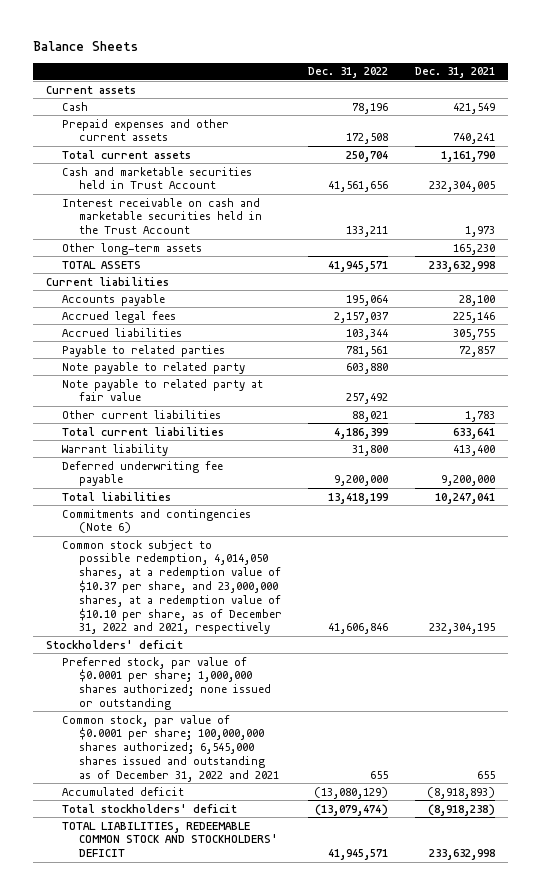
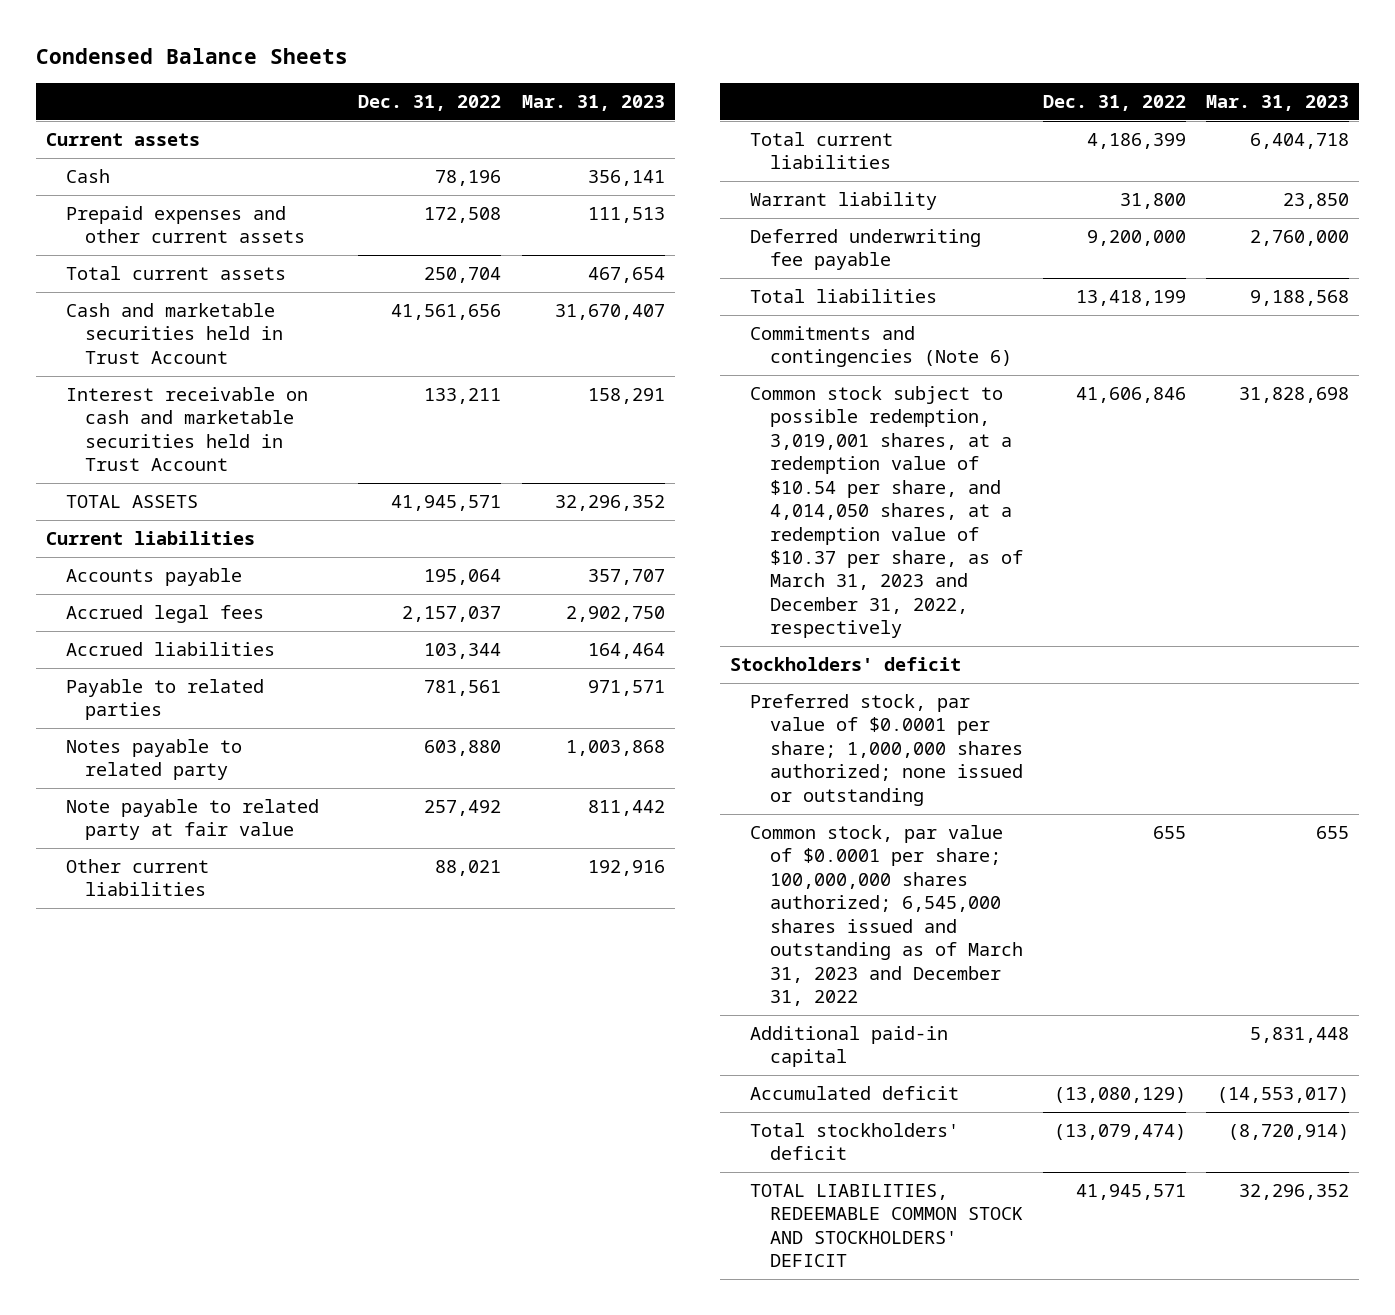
- Balance Sheets
+ Condensed Balance Sheets
- | Dec. 31, 2022 | Dec. 31, 2021
+ | Dec. 31, 2022 | Mar. 31, 2023
- Interest receivable on cash and marketable securities held in the Trust Account | 133,211 | 1,973
- Other long-term assets | | 165,230
+ Interest receivable on cash and marketable securities held in Trust Account | 133,211 | 158,291
- Note payable to related party | 603,880 |
+ Notes payable to related party | 603,880 | 1,003,868
- Common stock subject to possible redemption, 4,014,050 shares, at a redemption value of $10.37 per share, and 23,000,000 shares, at a redemption value of $10.10 per share, as of December 31, 2022 and 2021, respectively | 41,606,846 | 232,304,195
+ Common stock subject to possible redemption, 3,019,001 shares, at a redemption value of $10.54 per share, and 4,014,050 shares, at a redemption value of $10.37 per share, as of March 31, 2023 and December 31, 2022, respectively | 41,606,846 | 31,828,698
- Common stock, par value of $0.0001 per share; 100,000,000 shares authorized; 6,545,000 shares issued and outstanding as of December 31, 2022 and 2021 | 655 | 655
+ Common stock, par value of $0.0001 per share; 100,000,000 shares authorized; 6,545,000 shares issued and outstanding as of March 31, 2023 and December 31, 2022 | 655 | 655
+ Additional paid-in capital | | 5,831,448

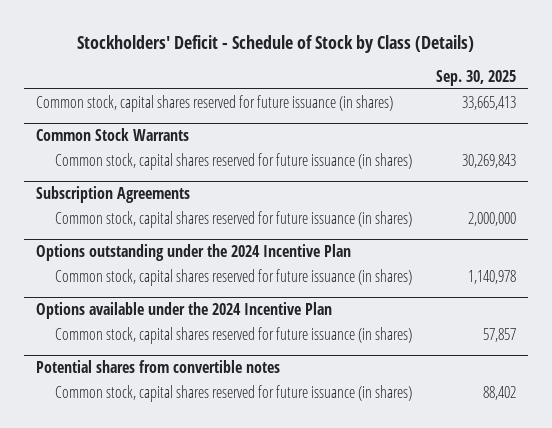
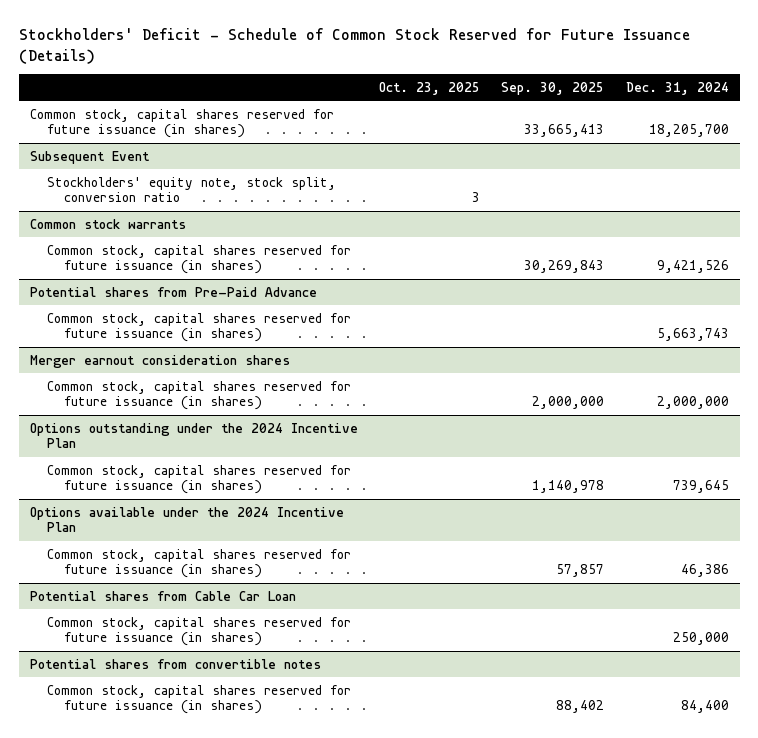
- Stockholders' Deficit - Schedule of Stock by Class (Details)
+ Stockholders' Deficit - Schedule of Common Stock Reserved for Future Issuance (Details)
- | Sep. 30, 2025
+ | Oct. 23, 2025 | Sep. 30, 2025 | Dec. 31, 2024
- Common Stock Warrants
+ Subsequent Event
+ Stockholders' equity note, stock split, conversion ratio | 3 | |
+ Common stock warrants
- Subscription Agreements
+ Potential shares from Pre-Paid Advance
+ Common stock, capital shares reserved for future issuance (in shares) | | | 5,663,743
+ Merger earnout consideration shares
+ Potential shares from Cable Car Loan
+ Common stock, capital shares reserved for future issuance (in shares) | | | 250,000

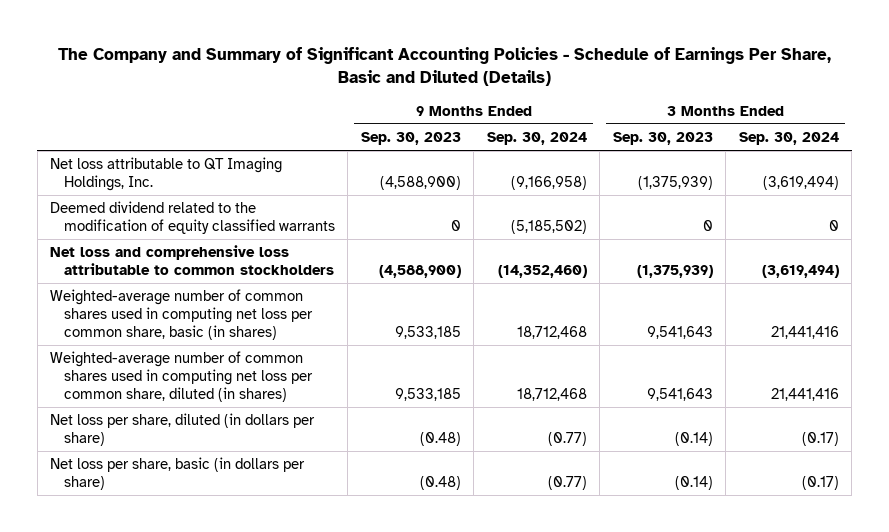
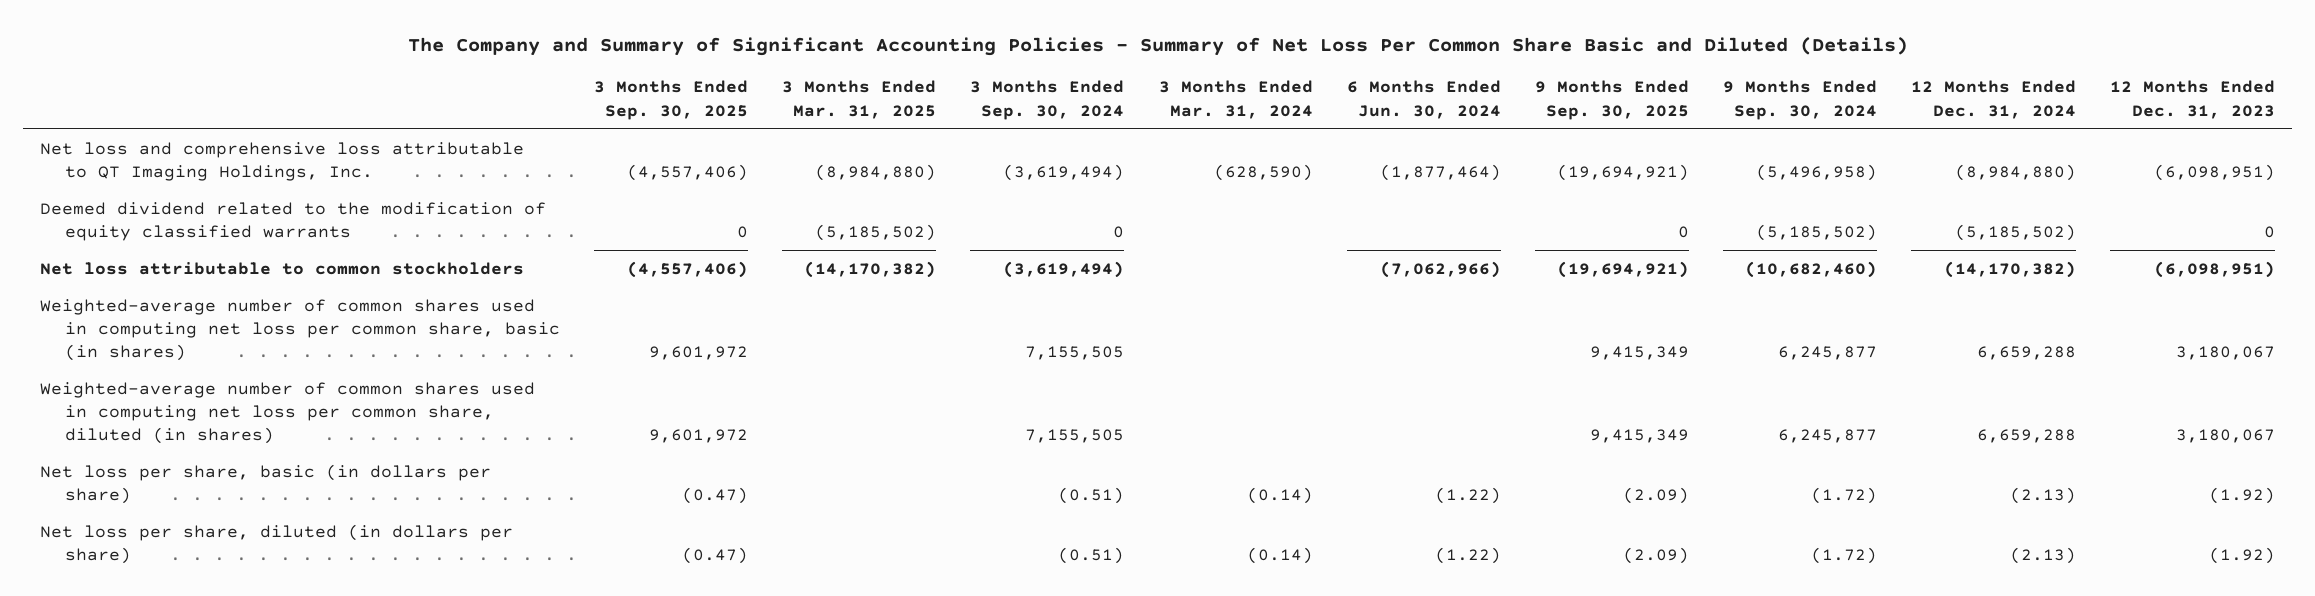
- The Company and Summary of Significant Accounting Policies - Schedule of Earnings Per Share, Basic and Diluted (Details)
+ The Company and Summary of Significant Accounting Policies - Summary of Net Loss Per Common Share Basic and Diluted (Details)
- | 9 Months Ended Sep. 30, 2023 | 9 Months Ended Sep. 30, 2024 | 3 Months Ended Sep. 30, 2023 | 3 Months Ended Sep. 30, 2024
+ | 3 Months Ended Sep. 30, 2025 | 3 Months Ended Mar. 31, 2025 | 3 Months Ended Sep. 30, 2024 | 3 Months Ended Mar. 31, 2024 | 6 Months Ended Jun. 30, 2024 | 9 Months Ended Sep. 30, 2025 | 9 Months Ended Sep. 30, 2024 | 12 Months Ended Dec. 31, 2024 | 12 Months Ended Dec. 31, 2023
- Net loss attributable to QT Imaging Holdings, Inc. | (4,588,900) | (9,166,958) | (1,375,939) | (3,619,494)
+ Net loss and comprehensive loss attributable to QT Imaging Holdings, Inc. | (4,557,406) | (8,984,880) | (3,619,494) | (628,590) | (1,877,464) | (19,694,921) | (5,496,958) | (8,984,880) | (6,098,951)
- Net loss and comprehensive loss attributable to common stockholders | (4,588,900) | (14,352,460) | (1,375,939) | (3,619,494)
- Weighted-average number of common shares used in computing net loss per common share, basic (in shares) | 9,533,185 | 18,712,468 | 9,541,643 | 21,441,416
- Weighted-average number of common shares used in computing net loss per common share, diluted (in shares) | 9,533,185 | 18,712,468 | 9,541,643 | 21,441,416
- Net loss per share, diluted (in dollars per share) | (0.48) | (0.77) | (0.14) | (0.17)
- Net loss per share, basic (in dollars per share) | (0.48) | (0.77) | (0.14) | (0.17)
+ Net loss attributable to common stockholders | (4,557,406) | (14,170,382) | (3,619,494) | | (7,062,966) | (19,694,921) | (10,682,460) | (14,170,382) | (6,098,951)
+ Weighted-average number of common shares used in computing net loss per common share, basic (in shares) | 9,601,972 | | 7,155,505 | | | 9,415,349 | 6,245,877 | 6,659,288 | 3,180,067
+ Weighted-average number of common shares used in computing net loss per common share, diluted (in shares) | 9,601,972 | | 7,155,505 | | | 9,415,349 | 6,245,877 | 6,659,288 | 3,180,067
+ Net loss per share, basic (in dollars per share) | (0.47) | | (0.51) | (0.14) | (1.22) | (2.09) | (1.72) | (2.13) | (1.92)
+ Net loss per share, diluted (in dollars per share) | (0.47) | | (0.51) | (0.14) | (1.22) | (2.09) | (1.72) | (2.13) | (1.92)

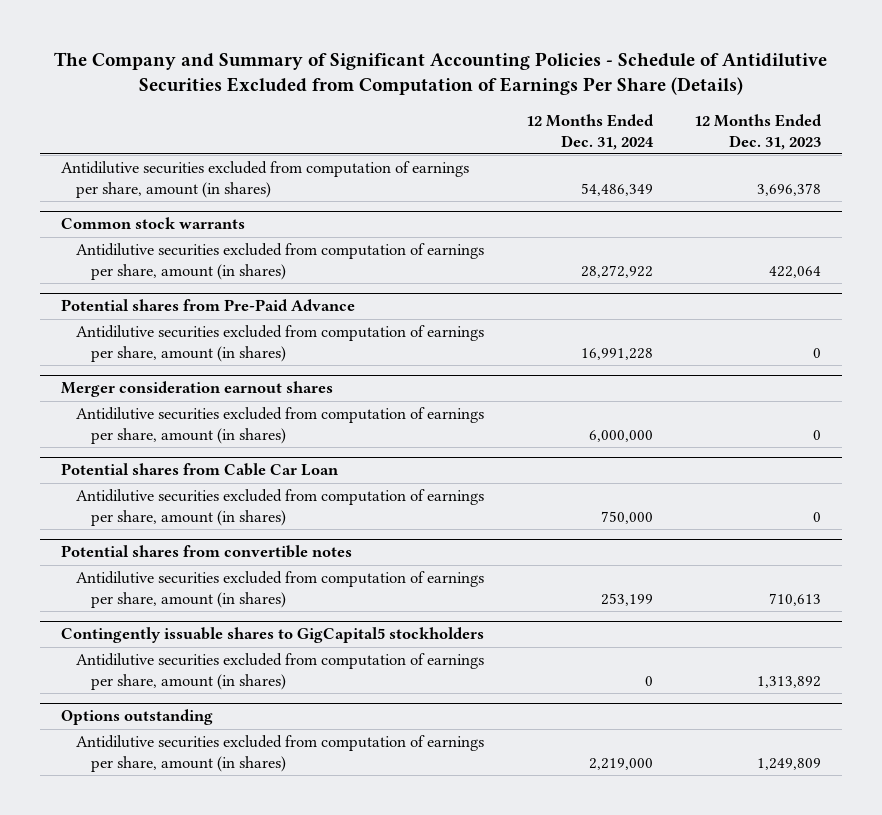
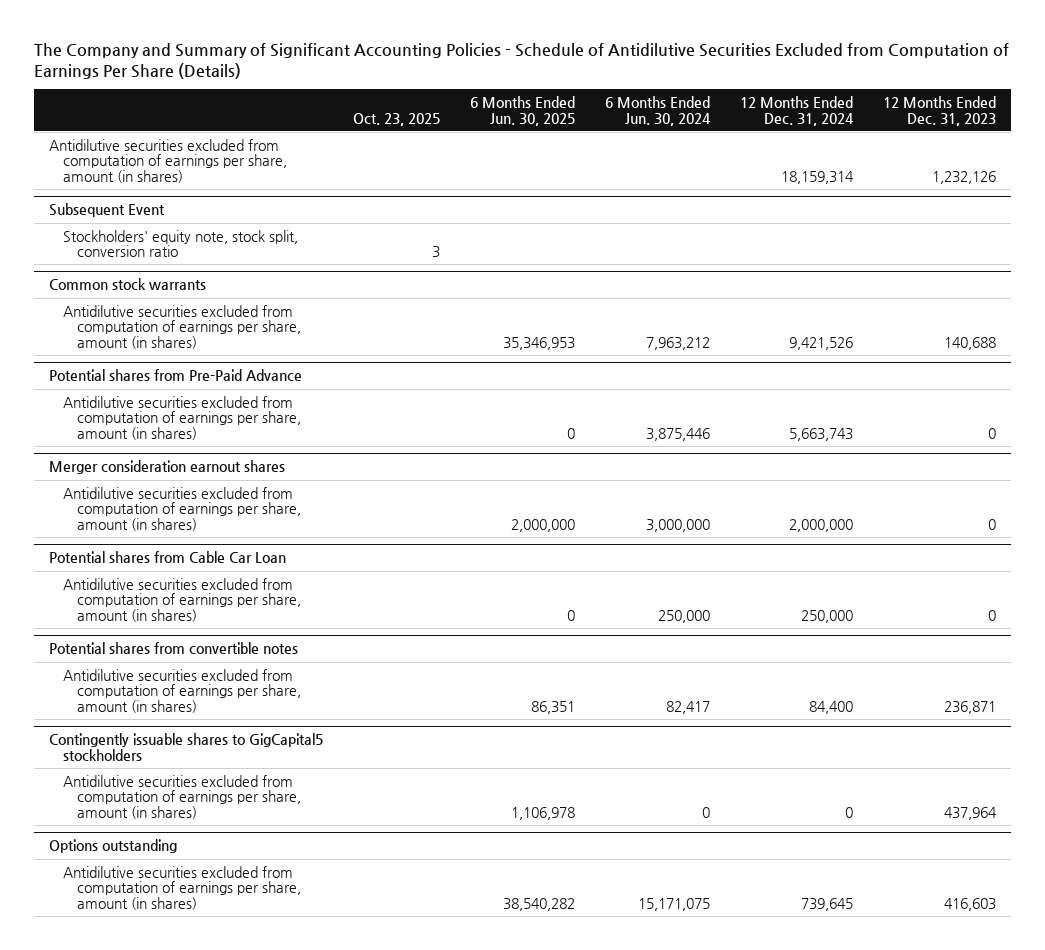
- | 12 Months Ended Dec. 31, 2024 | 12 Months Ended Dec. 31, 2023
+ | Oct. 23, 2025 | 6 Months Ended Jun. 30, 2025 | 6 Months Ended Jun. 30, 2024 | 12 Months Ended Dec. 31, 2024 | 12 Months Ended Dec. 31, 2023
- Antidilutive securities excluded from computation of earnings per share, amount (in shares) | 54,486,349 | 3,696,378
+ Antidilutive securities excluded from computation of earnings per share, amount (in shares) | | | | 18,159,314 | 1,232,126
+ Subsequent Event
+ Stockholders' equity note, stock split, conversion ratio | 3 | | | |
@ Common stock warrants
- Antidilutive securities excluded from computation of earnings per share, amount (in shares) | 28,272,922 | 422,064
+ Antidilutive securities excluded from computation of earnings per share, amount (in shares) | | 35,346,953 | 7,963,212 | 9,421,526 | 140,688
@ Potential shares from Pre-Paid Advance
- Antidilutive securities excluded from computation of earnings per share, amount (in shares) | 16,991,228 | 0
+ Antidilutive securities excluded from computation of earnings per share, amount (in shares) | | 0 | 3,875,446 | 5,663,743 | 0
@ Merger consideration earnout shares
- Antidilutive securities excluded from computation of earnings per share, amount (in shares) | 6,000,000 | 0
+ Antidilutive securities excluded from computation of earnings per share, amount (in shares) | | 2,000,000 | 3,000,000 | 2,000,000 | 0
@ Potential shares from Cable Car Loan
- Antidilutive securities excluded from computation of earnings per share, amount (in shares) | 750,000 | 0
+ Antidilutive securities excluded from computation of earnings per share, amount (in shares) | | 0 | 250,000 | 250,000 | 0
@ Potential shares from convertible notes
- Antidilutive securities excluded from computation of earnings per share, amount (in shares) | 253,199 | 710,613
+ Antidilutive securities excluded from computation of earnings per share, amount (in shares) | | 86,351 | 82,417 | 84,400 | 236,871
@ Contingently issuable shares to GigCapital5 stockholders
- Antidilutive securities excluded from computation of earnings per share, amount (in shares) | 0 | 1,313,892
+ Antidilutive securities excluded from computation of earnings per share, amount (in shares) | | 1,106,978 | 0 | 0 | 437,964
@ Options outstanding
- Antidilutive securities excluded from computation of earnings per share, amount (in shares) | 2,219,000 | 1,249,809
+ Antidilutive securities excluded from computation of earnings per share, amount (in shares) | | 38,540,282 | 15,171,075 | 739,645 | 416,603

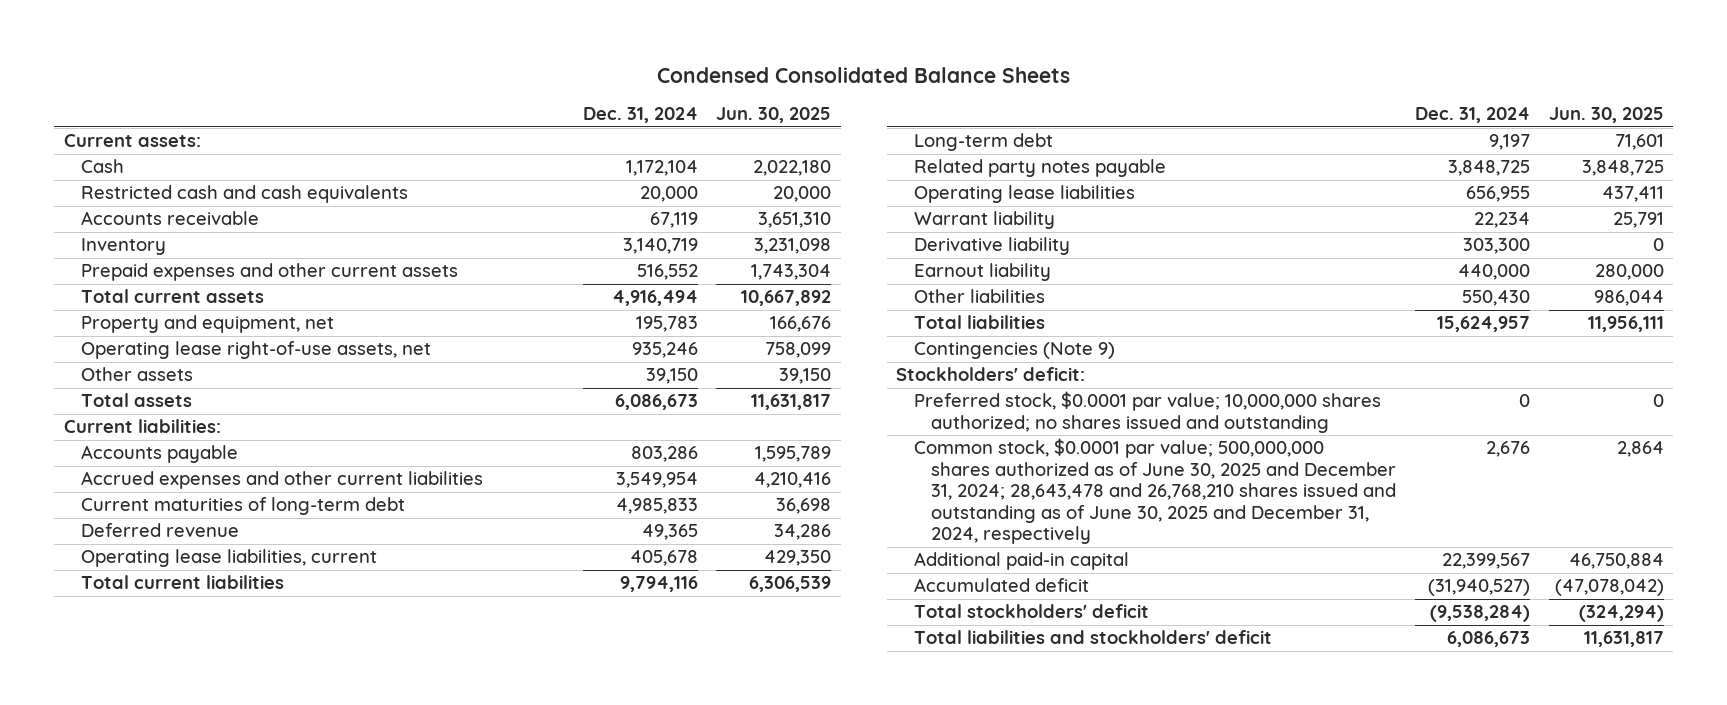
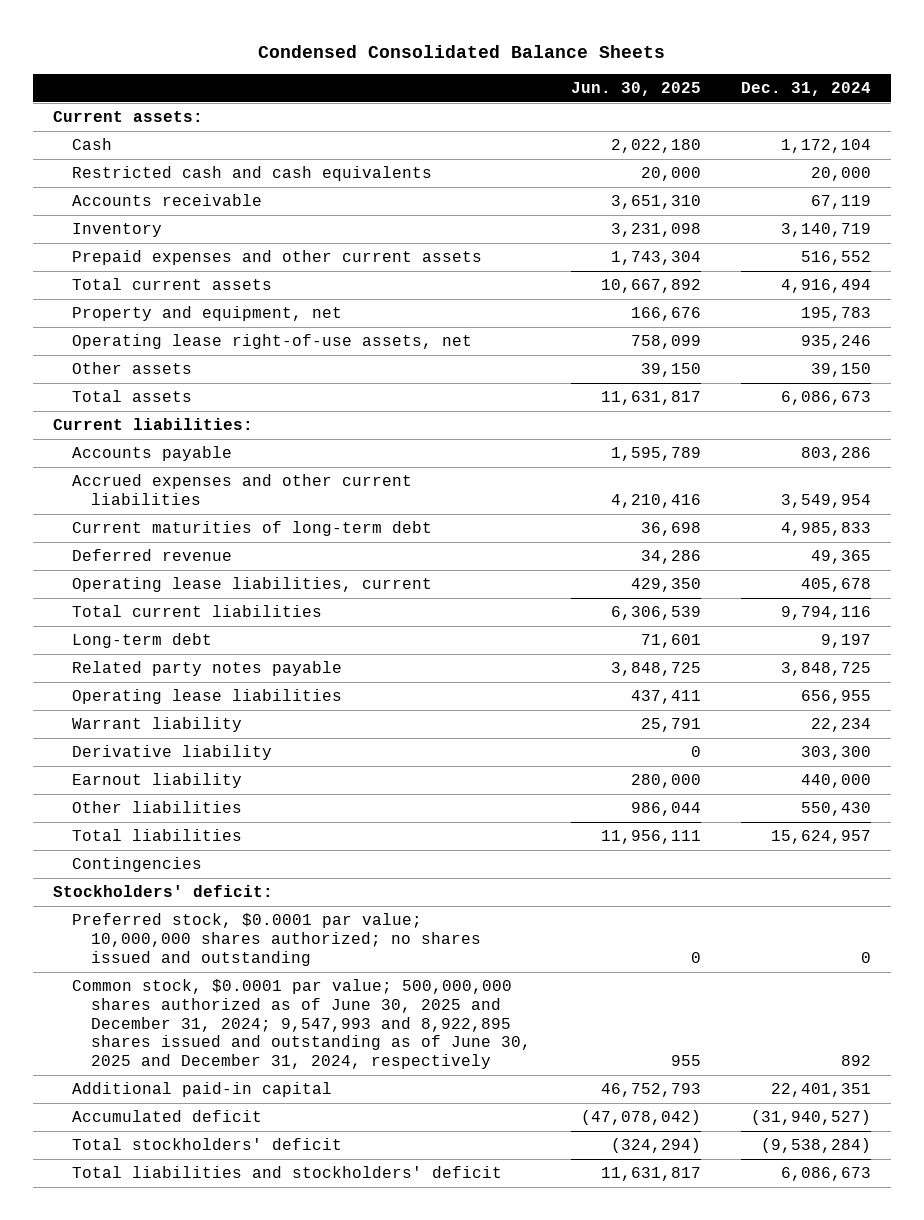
- | Dec. 31, 2024 | Jun. 30, 2025
+ | Jun. 30, 2025 | Dec. 31, 2024
- Contingencies (Note 9)
+ Contingencies
- Common stock, $0.0001 par value; 500,000,000 shares authorized as of June 30, 2025 and December 31, 2024; 28,643,478 and 26,768,210 shares issued and outstanding as of June 30, 2025 and December 31, 2024, respectively | 2,676 | 2,864
- Additional paid-in capital | 22,399,567 | 46,750,884
+ Common stock, $0.0001 par value; 500,000,000 shares authorized as of June 30, 2025 and December 31, 2024; 9,547,993 and 8,922,895 shares issued and outstanding as of June 30, 2025 and December 31, 2024, respectively | 955 | 892
+ Additional paid-in capital | 46,752,793 | 22,401,351

